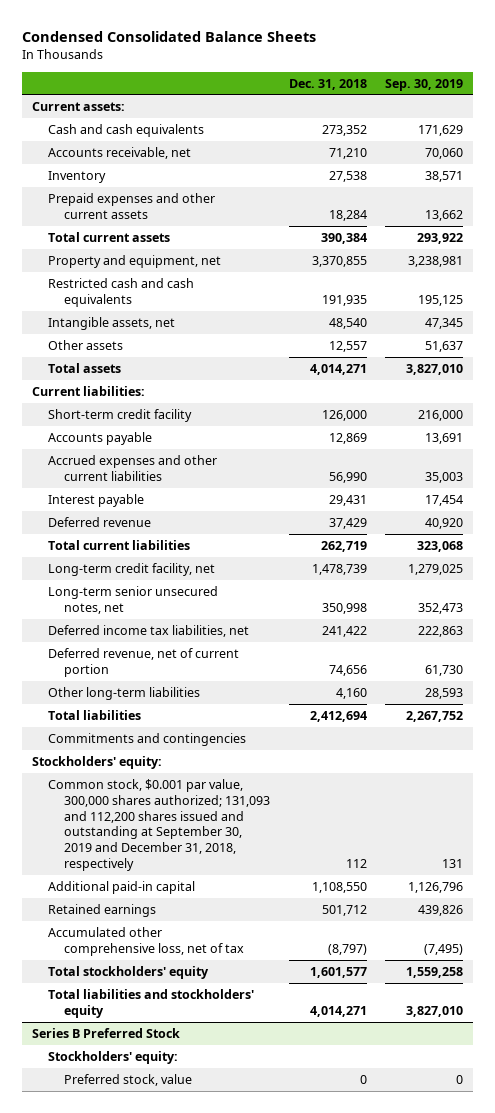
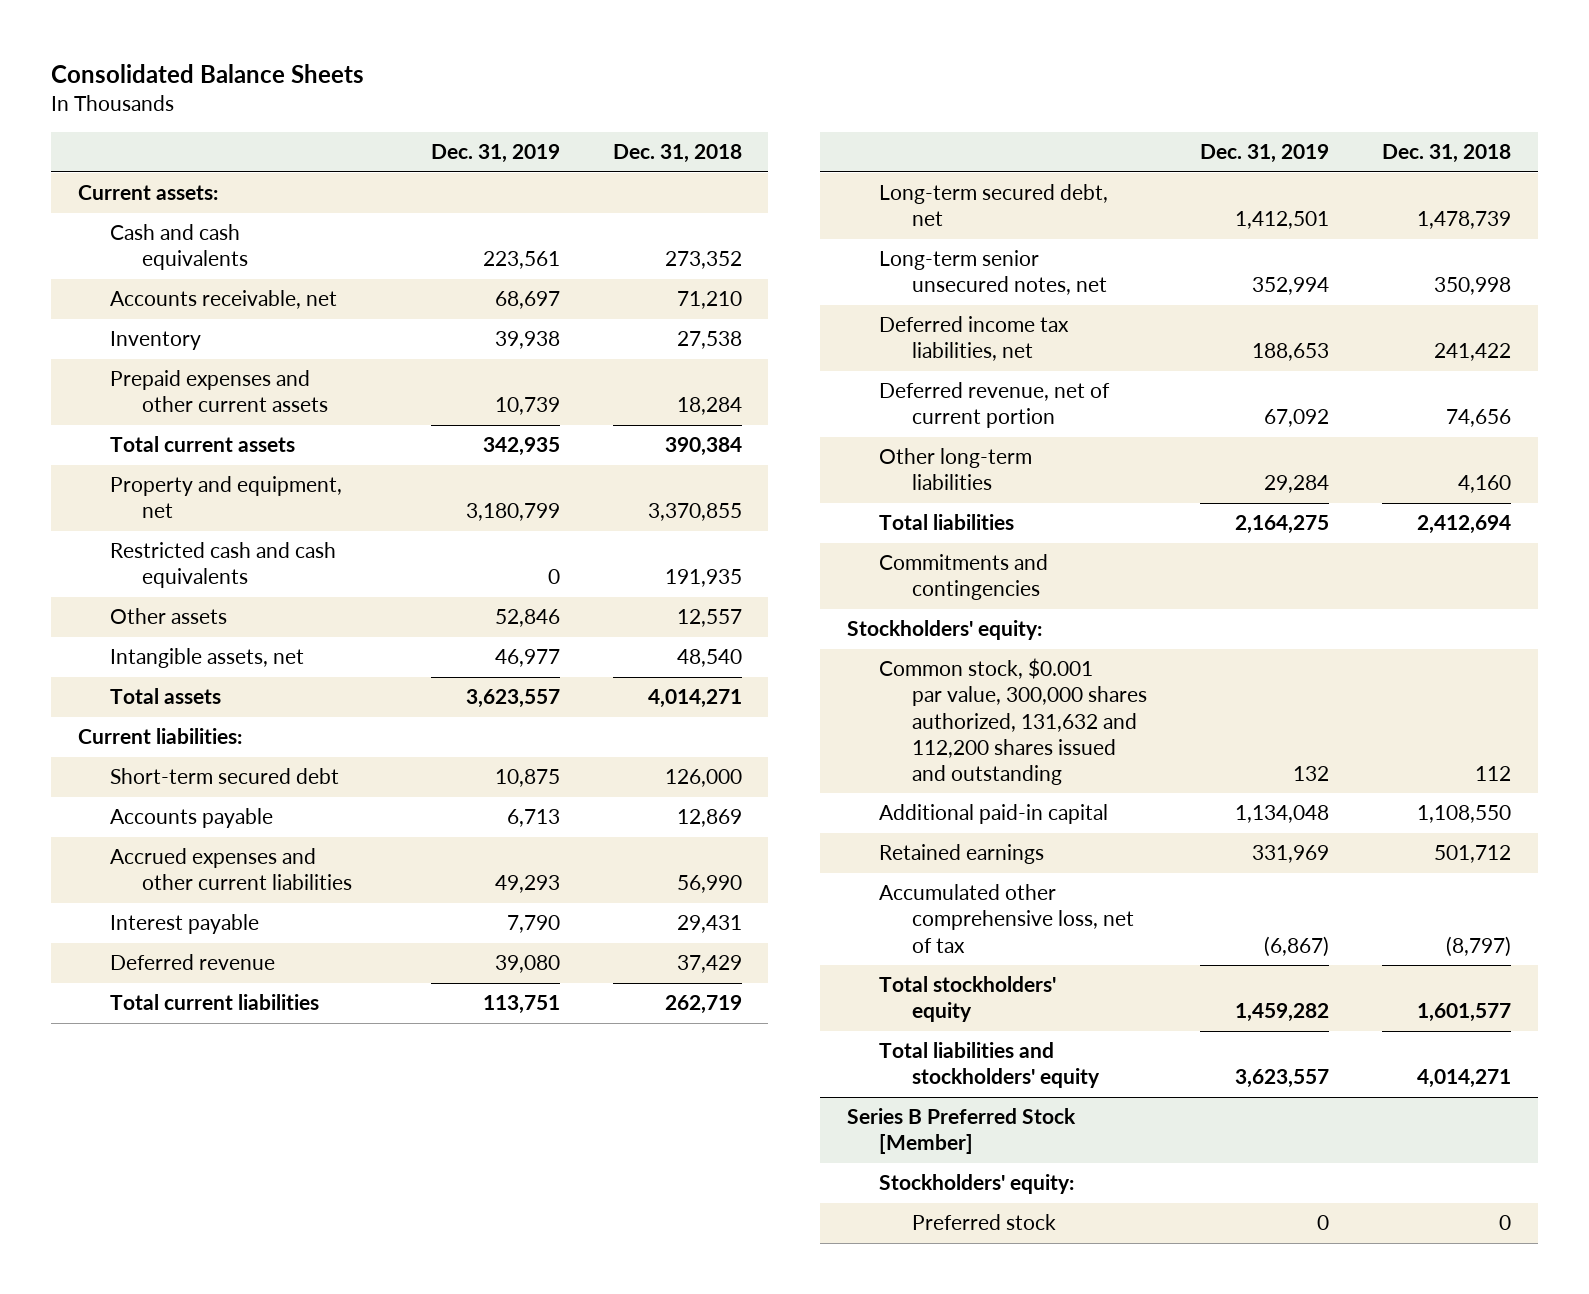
- Condensed Consolidated Balance Sheets
+ Consolidated Balance Sheets
- | Dec. 31, 2018 | Sep. 30, 2019
+ | Dec. 31, 2019 | Dec. 31, 2018
moved down: Intangible assets, net | 46,977 | 48,540
- Short-term credit facility | 126,000 | 216,000
+ Short-term secured debt | 10,875 | 126,000
- Long-term credit facility, net | 1,478,739 | 1,279,025
+ Long-term secured debt, net | 1,412,501 | 1,478,739
- Common stock, $0.001 par value, 300,000 shares authorized; 131,093 and 112,200 shares issued and outstanding at September 30, 2019 and December 31, 2018, respectively | 112 | 131
+ Common stock, $0.001 par value, 300,000 shares authorized, 131,632 and 112,200 shares issued and outstanding | 132 | 112
- Series B Preferred Stock
+ Series B Preferred Stock [Member]
- Preferred stock, value | 0 | 0
+ Preferred stock | 0 | 0

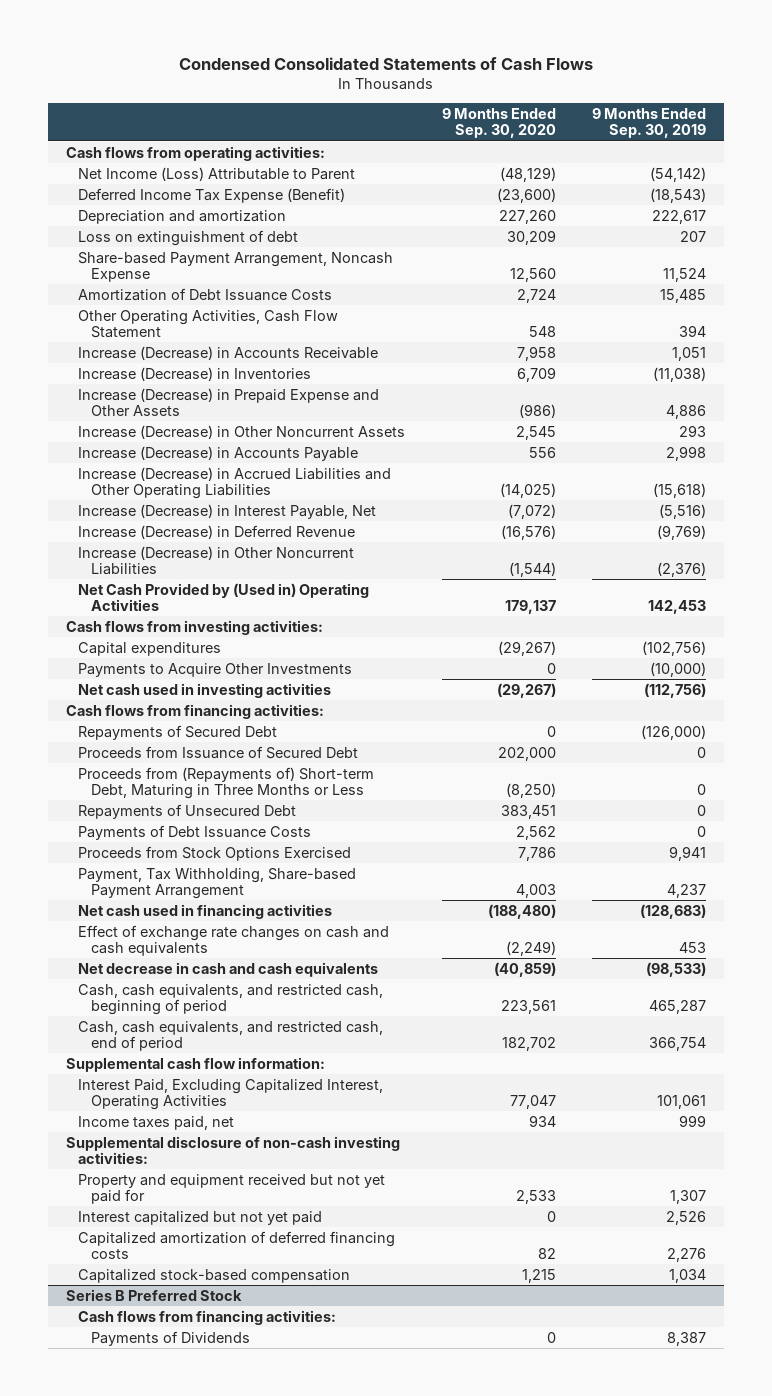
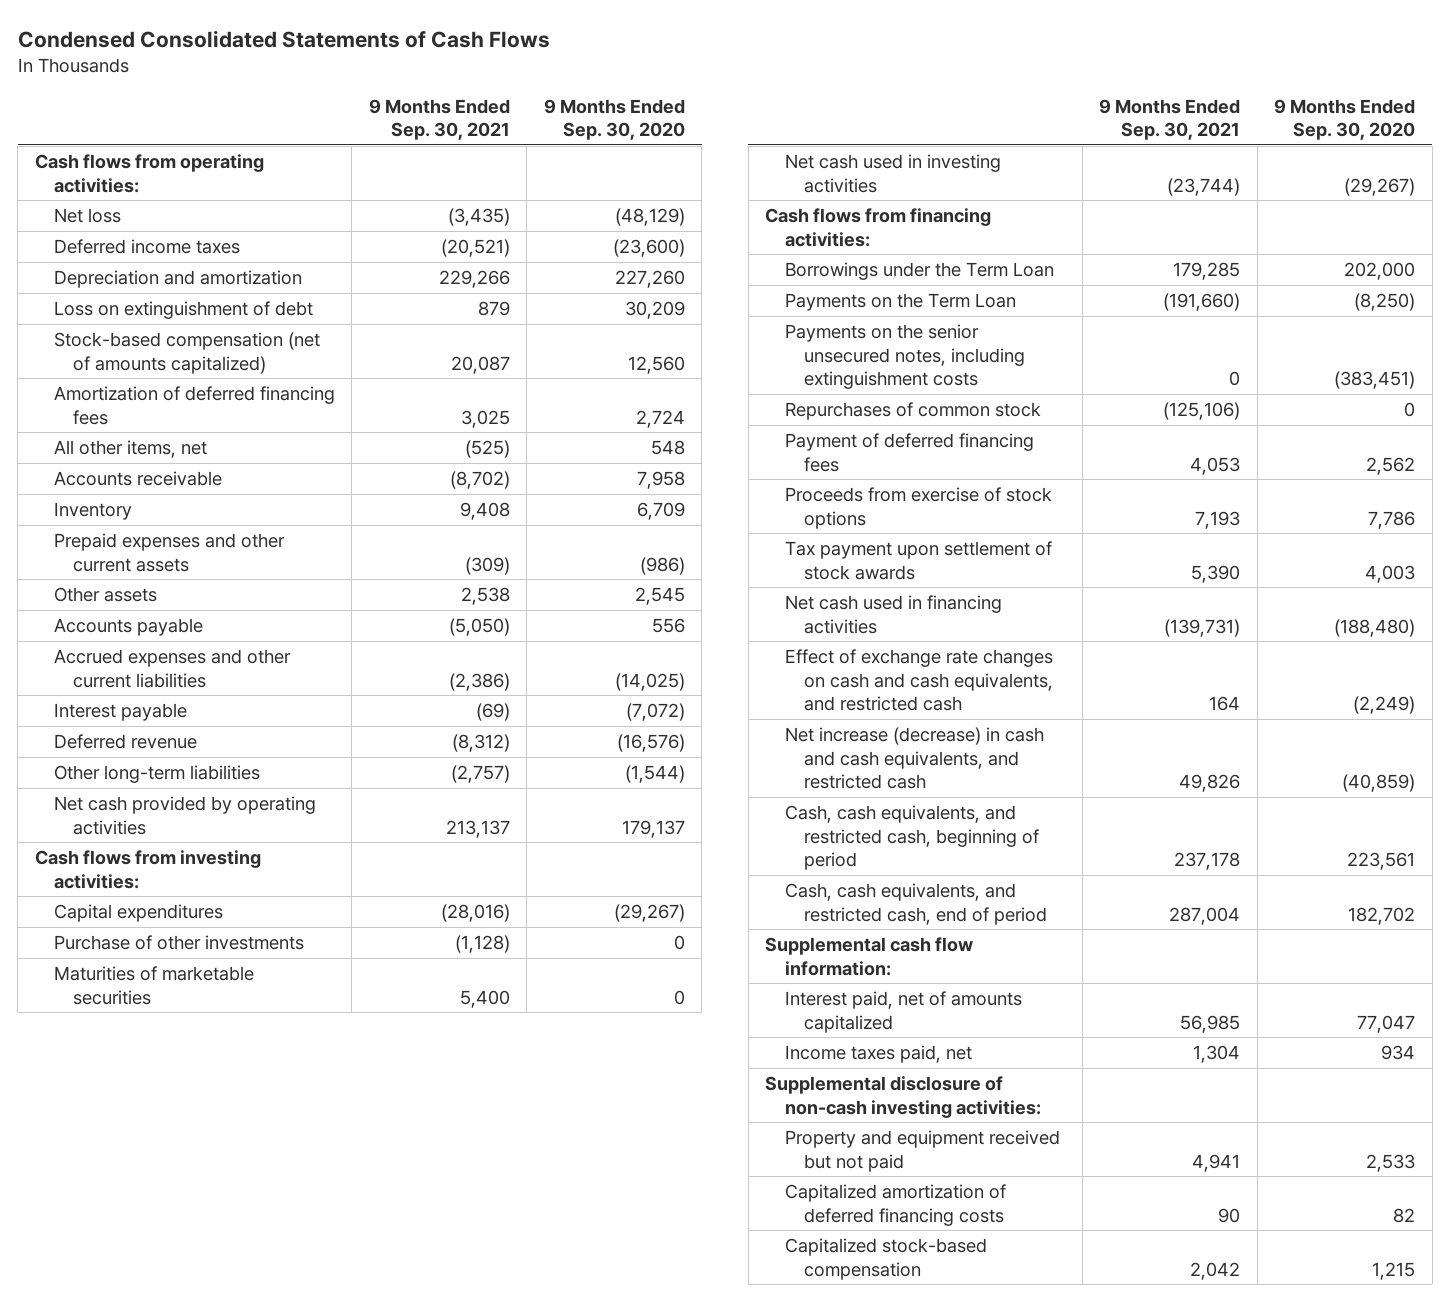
- | 9 Months Ended Sep. 30, 2020 | 9 Months Ended Sep. 30, 2019
+ | 9 Months Ended Sep. 30, 2021 | 9 Months Ended Sep. 30, 2020
- Net Income (Loss) Attributable to Parent | (48,129) | (54,142)
- Deferred Income Tax Expense (Benefit) | (23,600) | (18,543)
+ Net loss | (3,435) | (48,129)
+ Deferred income taxes | (20,521) | (23,600)
- Share-based Payment Arrangement, Noncash Expense | 12,560 | 11,524
- Amortization of Debt Issuance Costs | 2,724 | 15,485
- Other Operating Activities, Cash Flow Statement | 548 | 394
- Increase (Decrease) in Accounts Receivable | 7,958 | 1,051
- Increase (Decrease) in Inventories | 6,709 | (11,038)
- Increase (Decrease) in Prepaid Expense and Other Assets | (986) | 4,886
- Increase (Decrease) in Other Noncurrent Assets | 2,545 | 293
- Increase (Decrease) in Accounts Payable | 556 | 2,998
- Increase (Decrease) in Accrued Liabilities and Other Operating Liabilities | (14,025) | (15,618)
- Increase (Decrease) in Interest Payable, Net | (7,072) | (5,516)
- Increase (Decrease) in Deferred Revenue | (16,576) | (9,769)
- Increase (Decrease) in Other Noncurrent Liabilities | (1,544) | (2,376)
- Net Cash Provided by (Used in) Operating Activities | 179,137 | 142,453
+ Stock-based compensation (net of amounts capitalized) | 20,087 | 12,560
+ Amortization of deferred financing fees | 3,025 | 2,724
+ All other items, net | (525) | 548
+ Accounts receivable | (8,702) | 7,958
+ Inventory | 9,408 | 6,709
+ Prepaid expenses and other current assets | (309) | (986)
+ Other assets | 2,538 | 2,545
+ Accounts payable | (5,050) | 556
+ Accrued expenses and other current liabilities | (2,386) | (14,025)
+ Interest payable | (69) | (7,072)
+ Deferred revenue | (8,312) | (16,576)
+ Other long-term liabilities | (2,757) | (1,544)
+ Net cash provided by operating activities | 213,137 | 179,137
- Payments to Acquire Other Investments | 0 | (10,000)
+ Purchase of other investments | (1,128) | 0
+ Maturities of marketable securities | 5,400 | 0
- Repayments of Secured Debt | 0 | (126,000)
- Proceeds from Issuance of Secured Debt | 202,000 | 0
- Proceeds from (Repayments of) Short-term Debt, Maturing in Three Months or Less | (8,250) | 0
- Repayments of Unsecured Debt | 383,451 | 0
- Payments of Debt Issuance Costs | 2,562 | 0
- Proceeds from Stock Options Exercised | 7,786 | 9,941
- Payment, Tax Withholding, Share-based Payment Arrangement | 4,003 | 4,237
+ Borrowings under the Term Loan | 179,285 | 202,000
+ Payments on the Term Loan | (191,660) | (8,250)
+ Payments on the senior unsecured notes, including extinguishment costs | 0 | (383,451)
+ Repurchases of common stock | (125,106) | 0
+ Payment of deferred financing fees | 4,053 | 2,562
+ Proceeds from exercise of stock options | 7,193 | 7,786
+ Tax payment upon settlement of stock awards | 5,390 | 4,003
- Effect of exchange rate changes on cash and cash equivalents | (2,249) | 453
- Net decrease in cash and cash equivalents | (40,859) | (98,533)
+ Effect of exchange rate changes on cash and cash equivalents, and restricted cash | 164 | (2,249)
+ Net increase (decrease) in cash and cash equivalents, and restricted cash | 49,826 | (40,859)
- Interest Paid, Excluding Capitalized Interest, Operating Activities | 77,047 | 101,061
+ Interest paid, net of amounts capitalized | 56,985 | 77,047
- Property and equipment received but not yet paid for | 2,533 | 1,307
- Interest capitalized but not yet paid | 0 | 2,526
+ Property and equipment received but not paid | 4,941 | 2,533
- Series B Preferred Stock
- Cash flows from financing activities:
- Payments of Dividends | 0 | 8,387

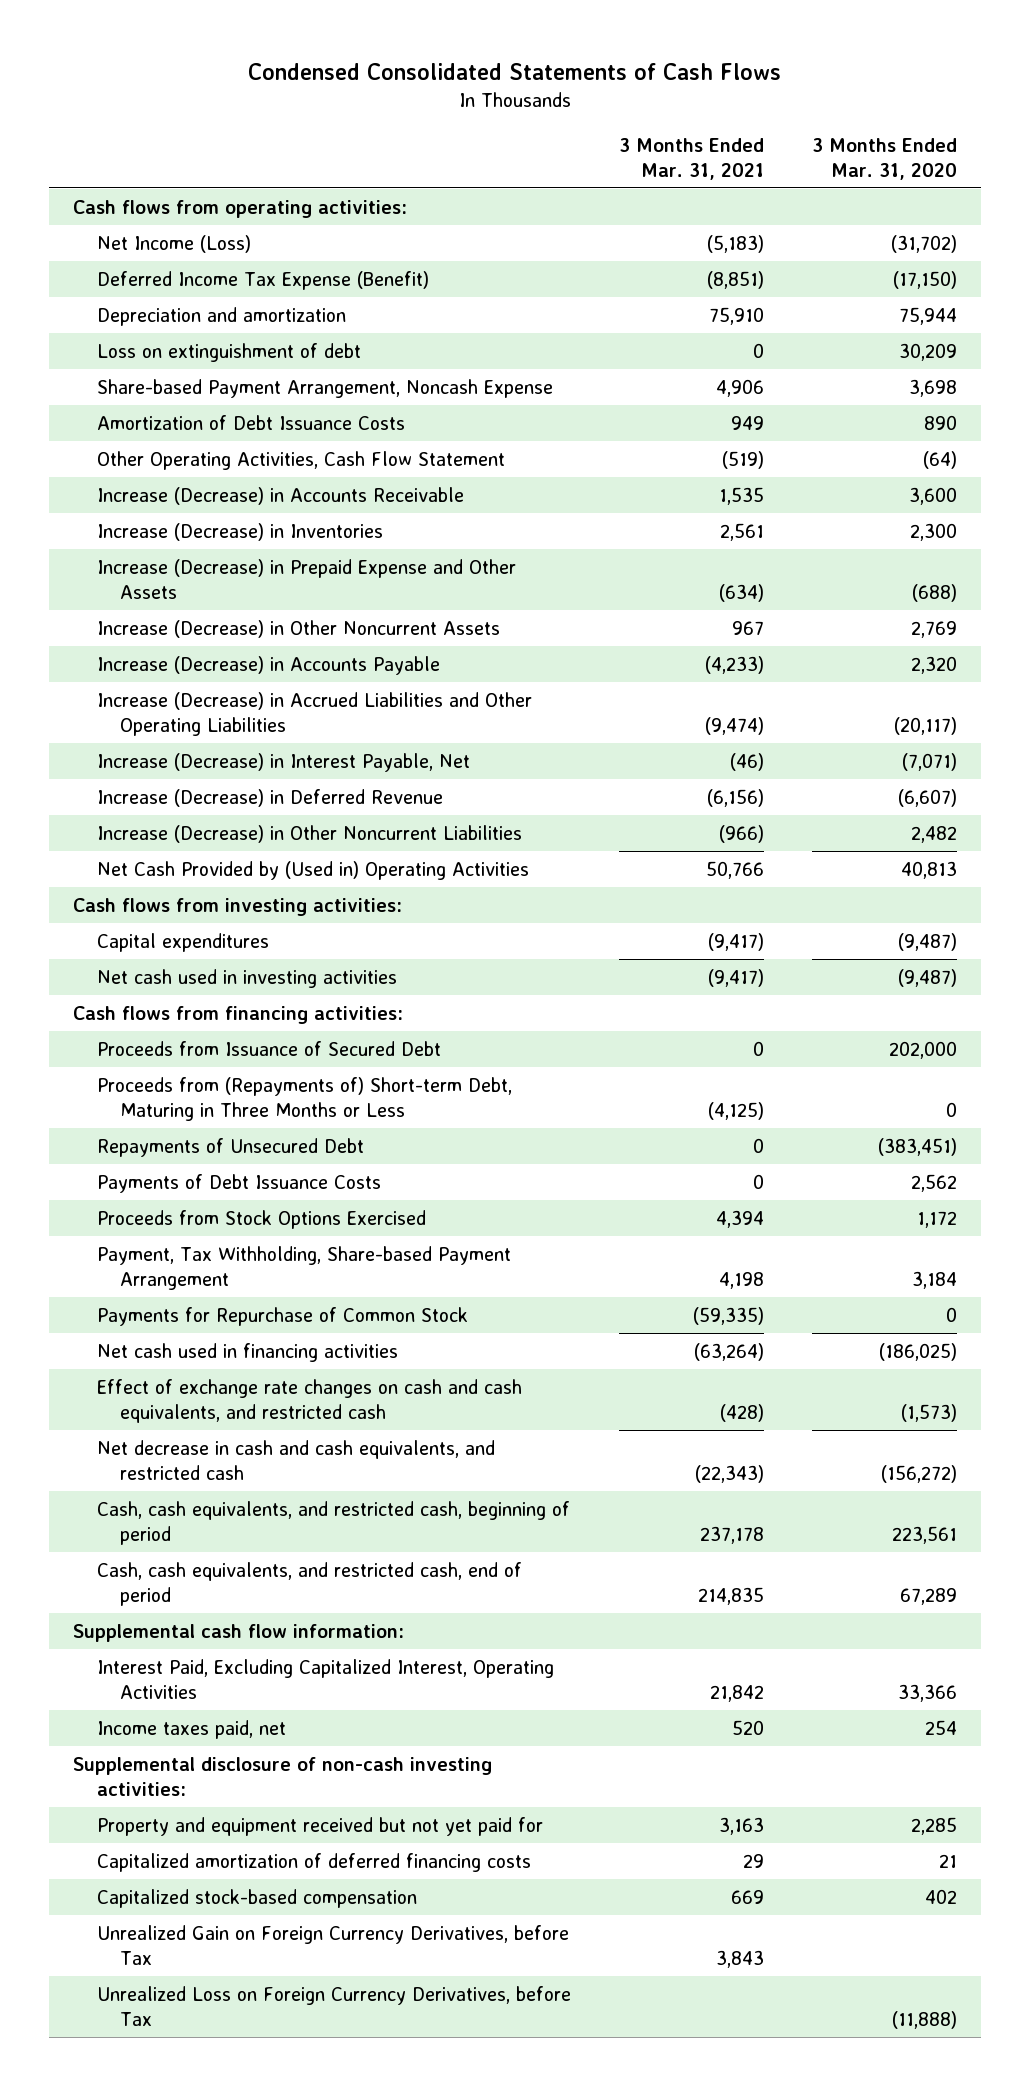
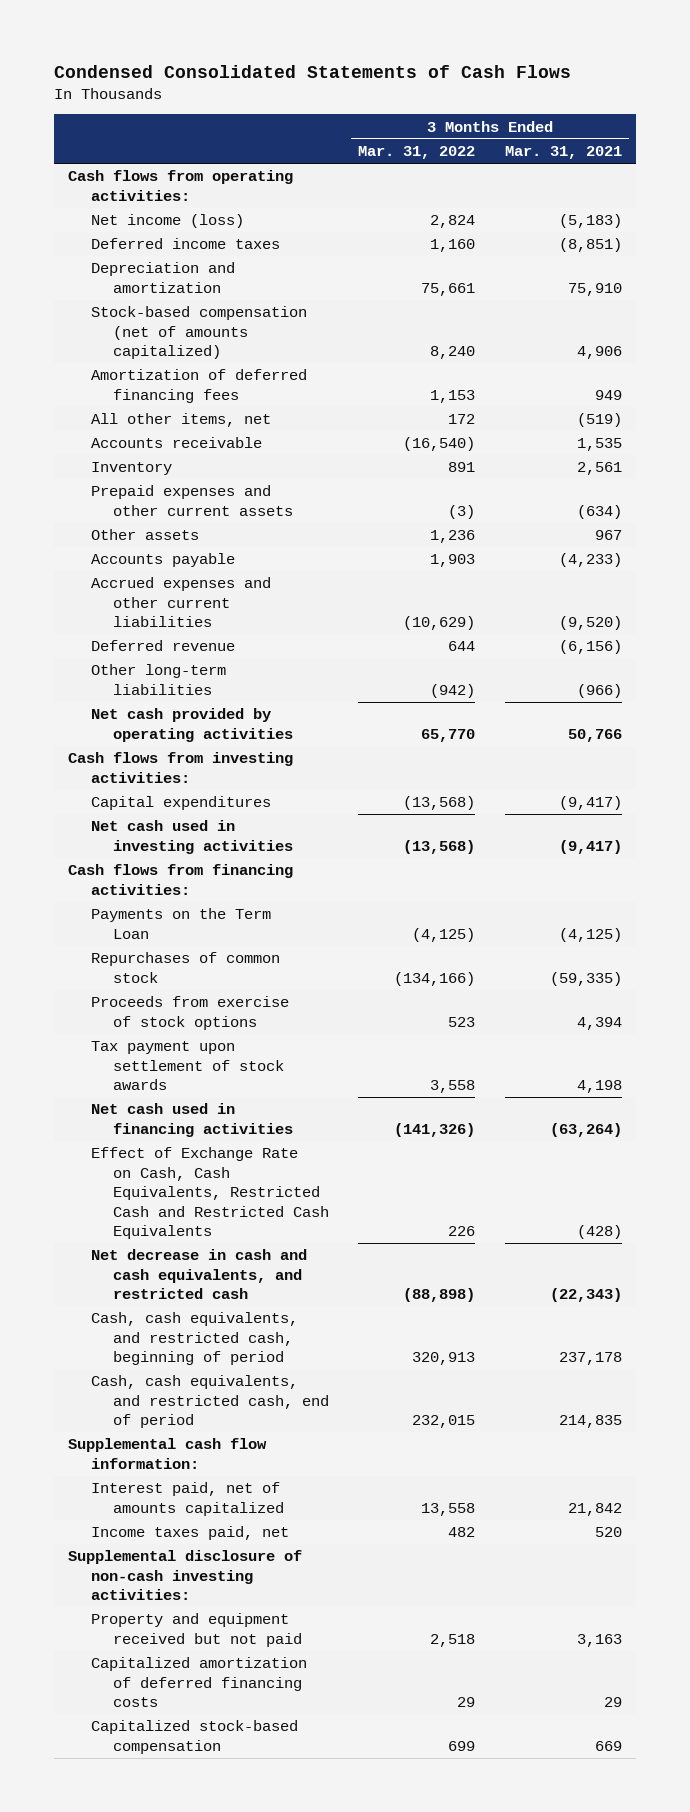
- | 3 Months Ended Mar. 31, 2021 | 3 Months Ended Mar. 31, 2020
+ | 3 Months Ended Mar. 31, 2022 | 3 Months Ended Mar. 31, 2021
- Net Income (Loss) | (5,183) | (31,702)
- Deferred Income Tax Expense (Benefit) | (8,851) | (17,150)
+ Net income (loss) | 2,824 | (5,183)
+ Deferred income taxes | 1,160 | (8,851)
- Loss on extinguishment of debt | 0 | 30,209
- Share-based Payment Arrangement, Noncash Expense | 4,906 | 3,698
- Amortization of Debt Issuance Costs | 949 | 890
- Other Operating Activities, Cash Flow Statement | (519) | (64)
- Increase (Decrease) in Accounts Receivable | 1,535 | 3,600
- Increase (Decrease) in Inventories | 2,561 | 2,300
- Increase (Decrease) in Prepaid Expense and Other Assets | (634) | (688)
- Increase (Decrease) in Other Noncurrent Assets | 967 | 2,769
- Increase (Decrease) in Accounts Payable | (4,233) | 2,320
- Increase (Decrease) in Accrued Liabilities and Other Operating Liabilities | (9,474) | (20,117)
- Increase (Decrease) in Interest Payable, Net | (46) | (7,071)
- Increase (Decrease) in Deferred Revenue | (6,156) | (6,607)
- Increase (Decrease) in Other Noncurrent Liabilities | (966) | 2,482
- Net Cash Provided by (Used in) Operating Activities | 50,766 | 40,813
+ Stock-based compensation (net of amounts capitalized) | 8,240 | 4,906
+ Amortization of deferred financing fees | 1,153 | 949
+ All other items, net | 172 | (519)
+ Accounts receivable | (16,540) | 1,535
+ Inventory | 891 | 2,561
+ Prepaid expenses and other current assets | (3) | (634)
+ Other assets | 1,236 | 967
+ Accounts payable | 1,903 | (4,233)
+ Accrued expenses and other current liabilities | (10,629) | (9,520)
+ Deferred revenue | 644 | (6,156)
+ Other long-term liabilities | (942) | (966)
+ Net cash provided by operating activities | 65,770 | 50,766
- Proceeds from Issuance of Secured Debt | 0 | 202,000
- Proceeds from (Repayments of) Short-term Debt, Maturing in Three Months or Less | (4,125) | 0
- Repayments of Unsecured Debt | 0 | (383,451)
- Payments of Debt Issuance Costs | 0 | 2,562
- Proceeds from Stock Options Exercised | 4,394 | 1,172
- Payment, Tax Withholding, Share-based Payment Arrangement | 4,198 | 3,184
- Payments for Repurchase of Common Stock | (59,335) | 0
+ Payments on the Term Loan | (4,125) | (4,125)
+ Repurchases of common stock | (134,166) | (59,335)
+ Proceeds from exercise of stock options | 523 | 4,394
+ Tax payment upon settlement of stock awards | 3,558 | 4,198
- Effect of exchange rate changes on cash and cash equivalents, and restricted cash | (428) | (1,573)
+ Effect of Exchange Rate on Cash, Cash Equivalents, Restricted Cash and Restricted Cash Equivalents | 226 | (428)
- Interest Paid, Excluding Capitalized Interest, Operating Activities | 21,842 | 33,366
+ Interest paid, net of amounts capitalized | 13,558 | 21,842
- Property and equipment received but not yet paid for | 3,163 | 2,285
+ Property and equipment received but not paid | 2,518 | 3,163
- Unrealized Gain on Foreign Currency Derivatives, before Tax | 3,843 |
- Unrealized Loss on Foreign Currency Derivatives, before Tax | | (11,888)

